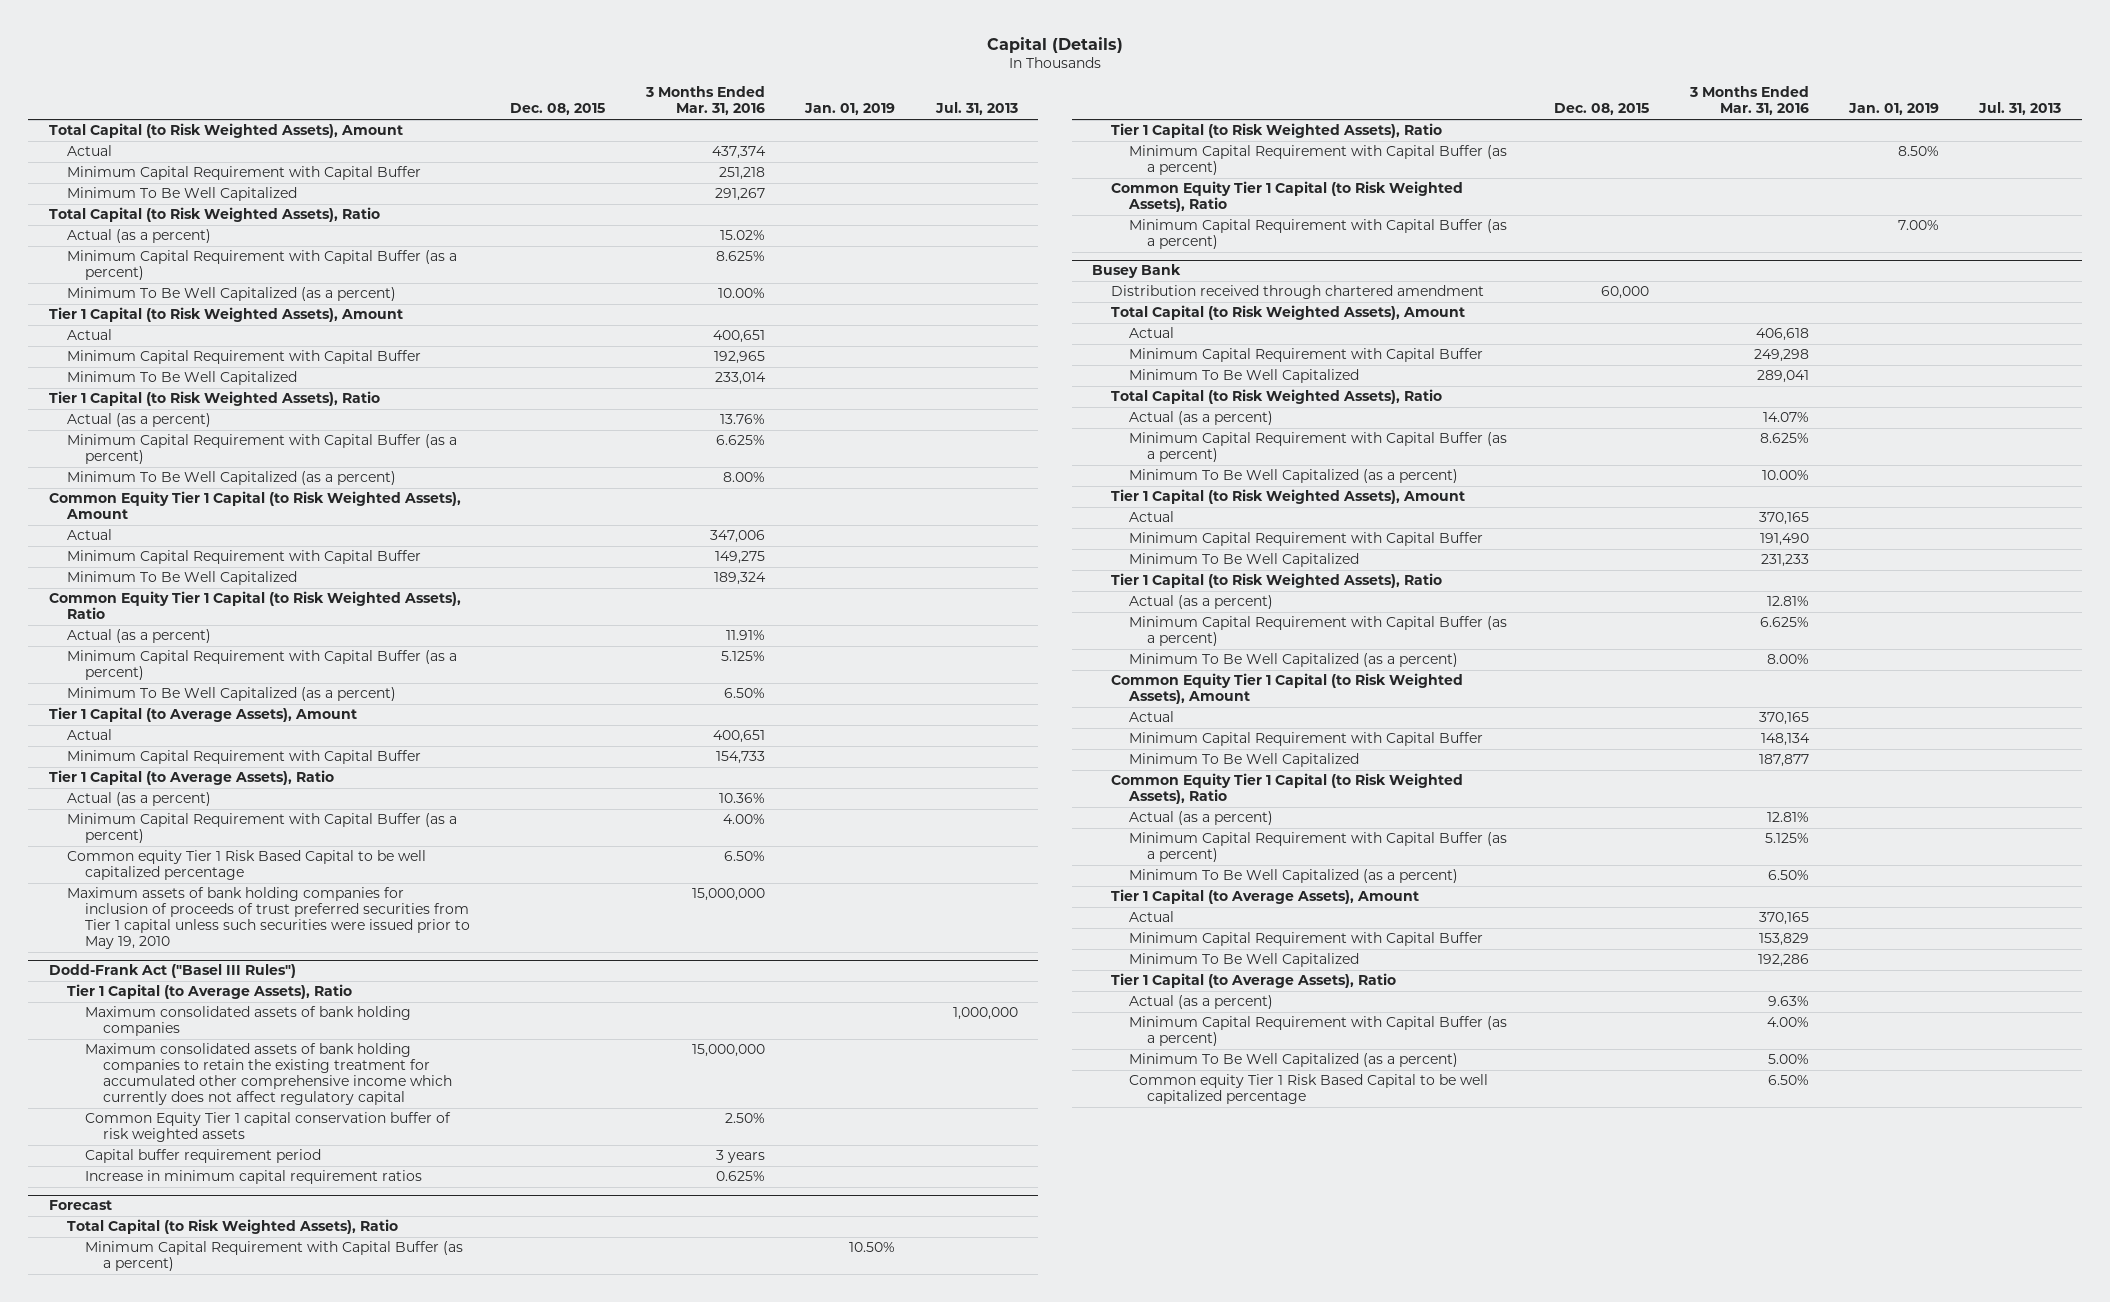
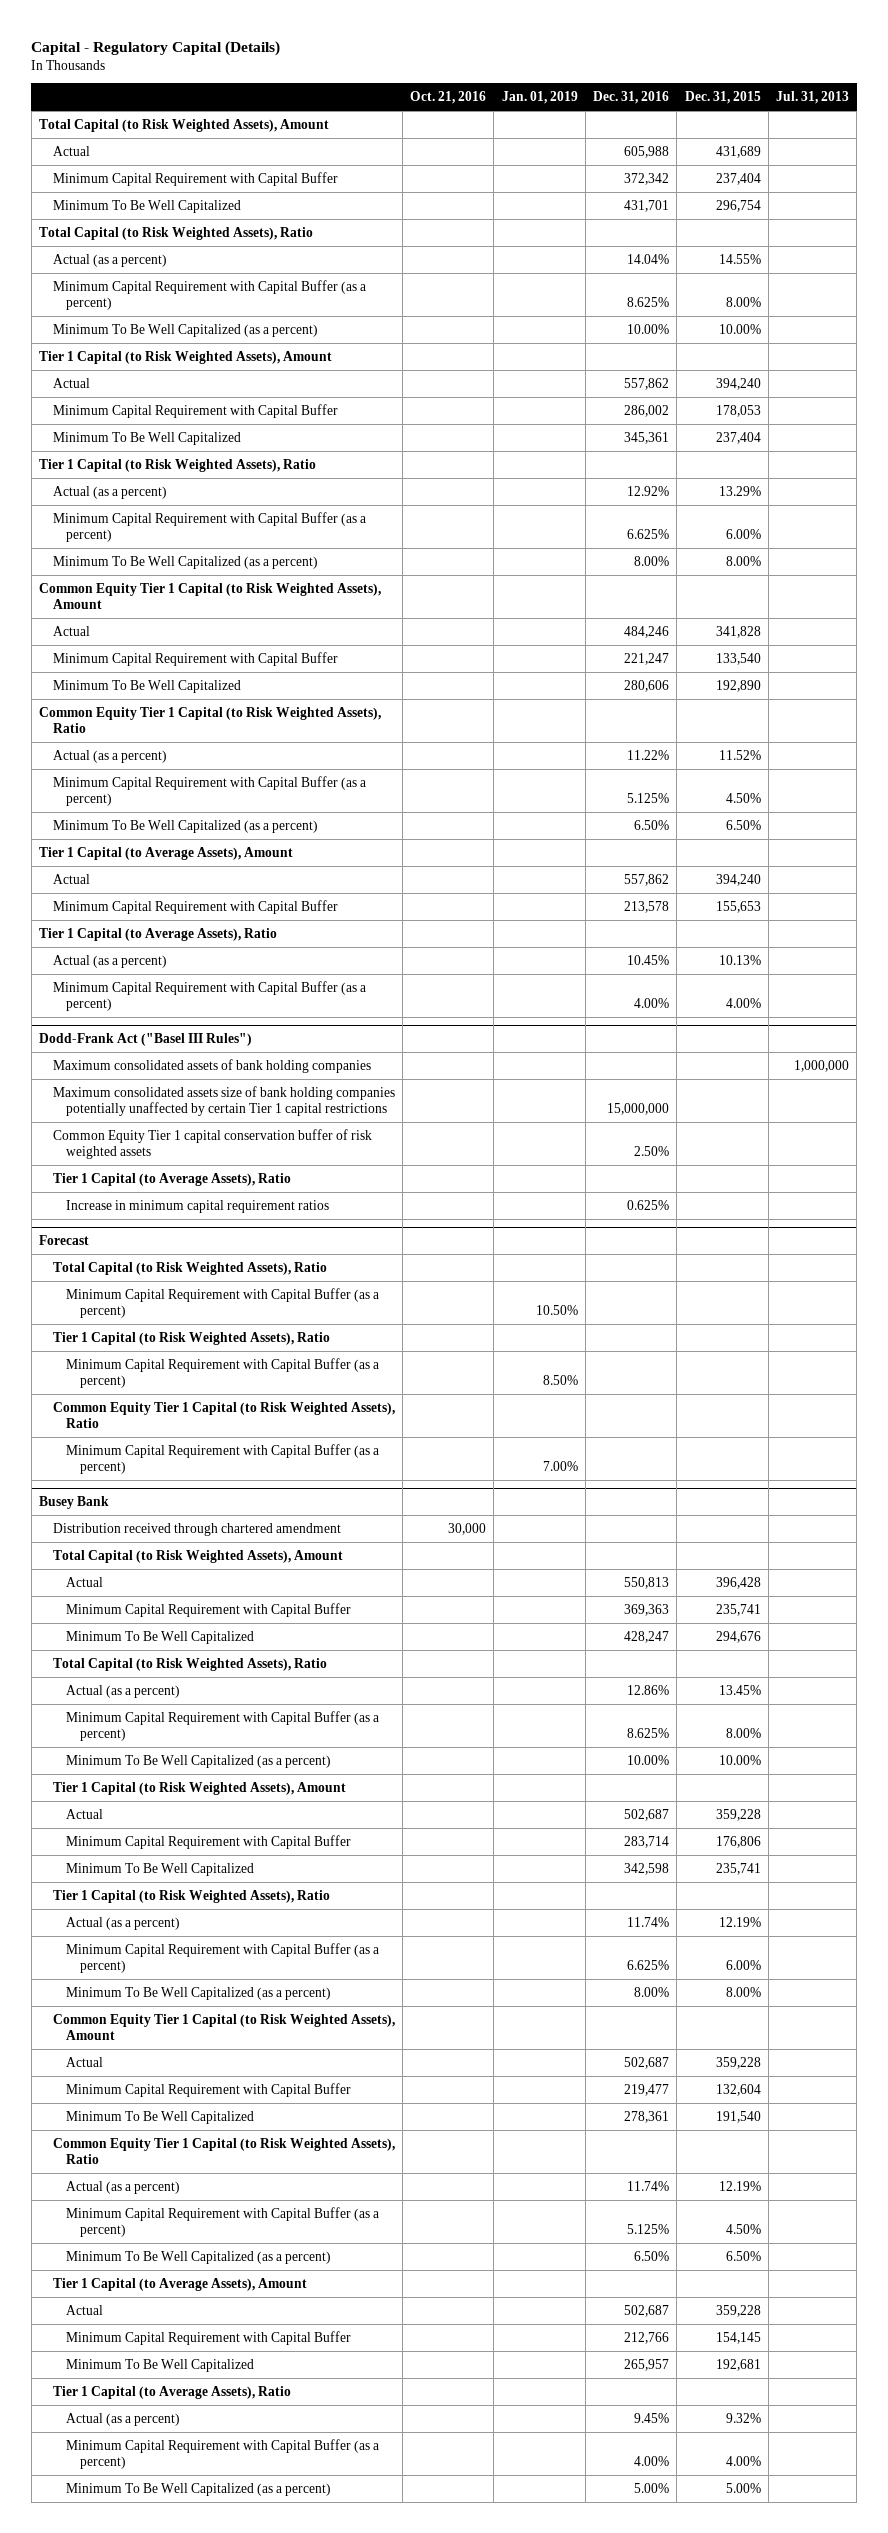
- Capital (Details)
+ Capital - Regulatory Capital (Details)
- | Dec. 08, 2015 | 3 Months Ended Mar. 31, 2016 | Jan. 01, 2019 | Jul. 31, 2013
+ | Oct. 21, 2016 | Jan. 01, 2019 | Dec. 31, 2016 | Dec. 31, 2015 | Jul. 31, 2013
- Common equity Tier 1 Risk Based Capital to be well capitalized percentage | | 6.50% | |
- Maximum assets of bank holding companies for inclusion of proceeds of trust preferred securities from Tier 1 capital unless such securities were issued prior to May 19, 2010 | | 15,000,000 | |
@ Dodd-Frank Act ("Basel III Rules")
- Maximum consolidated assets of bank holding companies to retain the existing treatment for accumulated other comprehensive income which currently does not affect regulatory capital | | 15,000,000 | |
+ Maximum consolidated assets size of bank holding companies potentially unaffected by certain Tier 1 capital restrictions | | | 15,000,000 | |
- Capital buffer requirement period | | 3 years | |
moved down: Tier 1 Capital (to Average Assets), Ratio
@ Busey Bank
- Common equity Tier 1 Risk Based Capital to be well capitalized percentage | | 6.50% | |

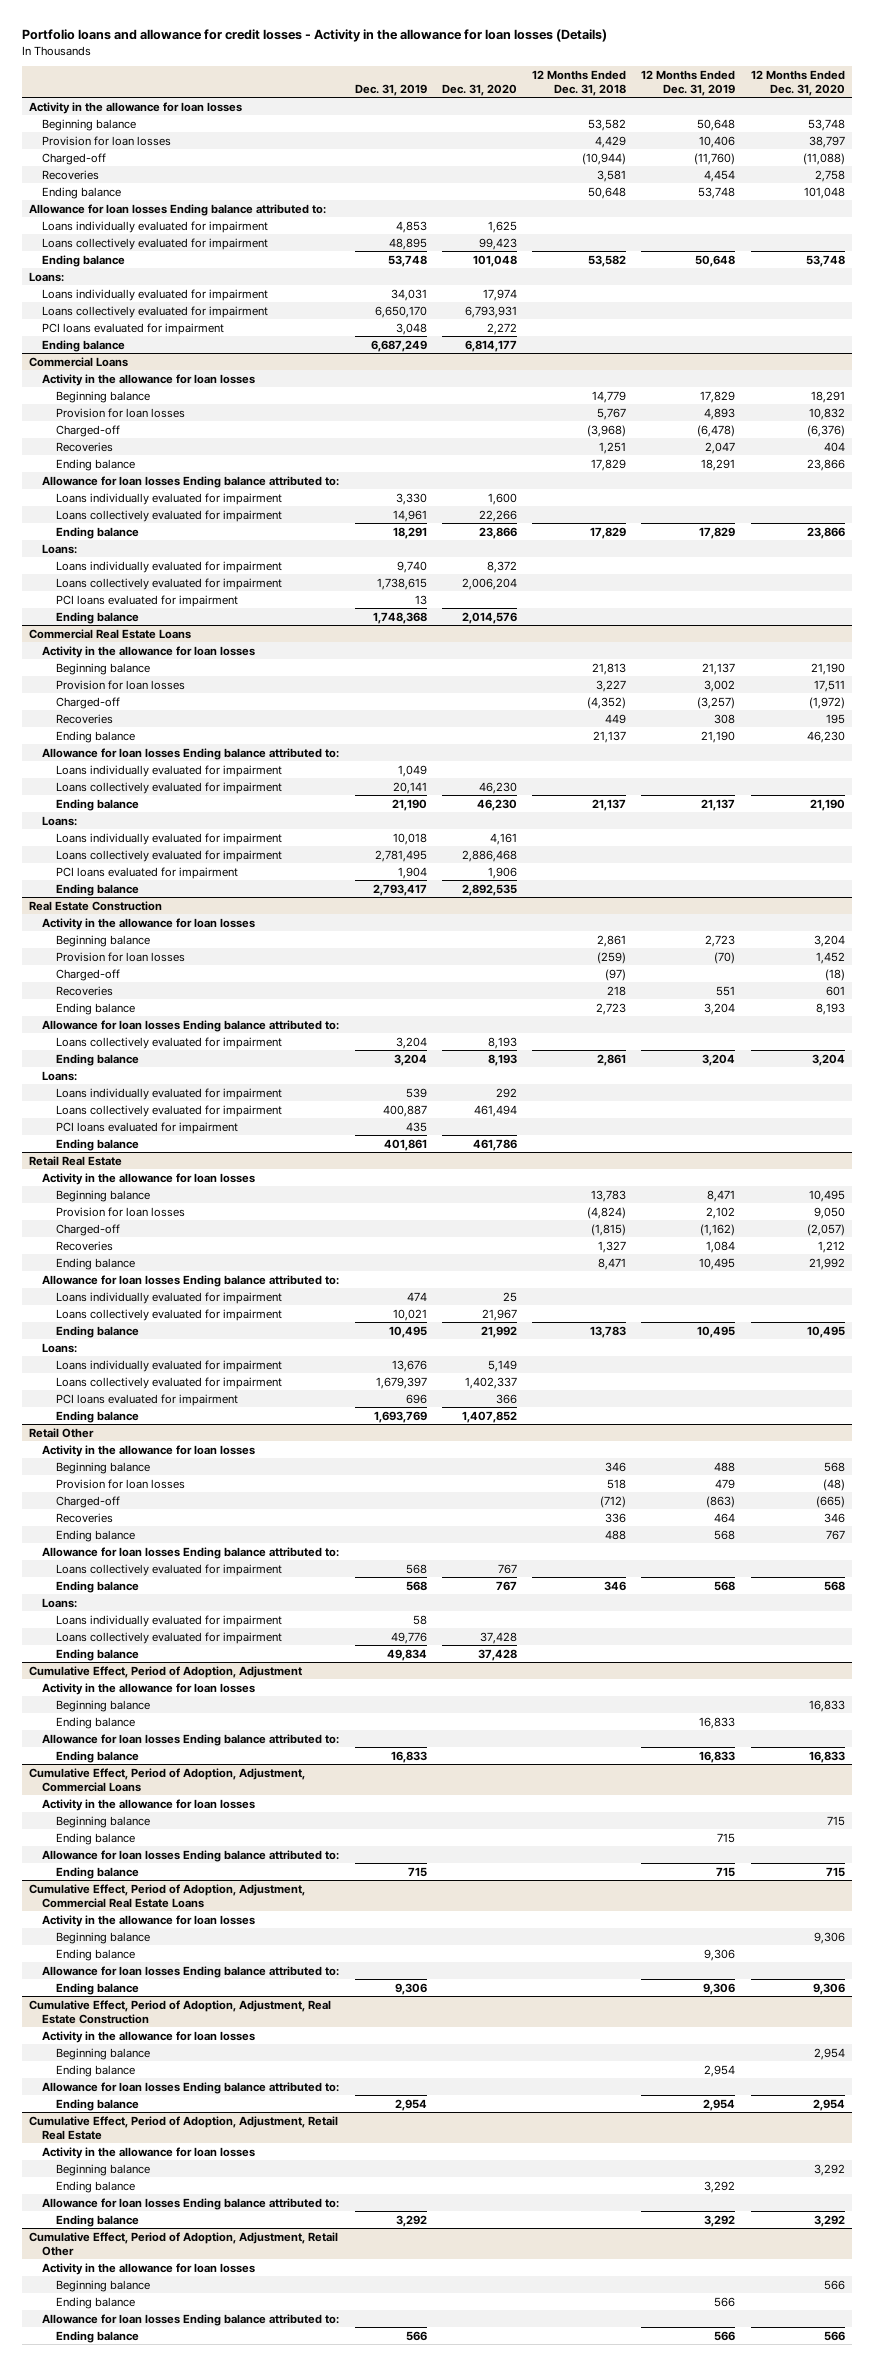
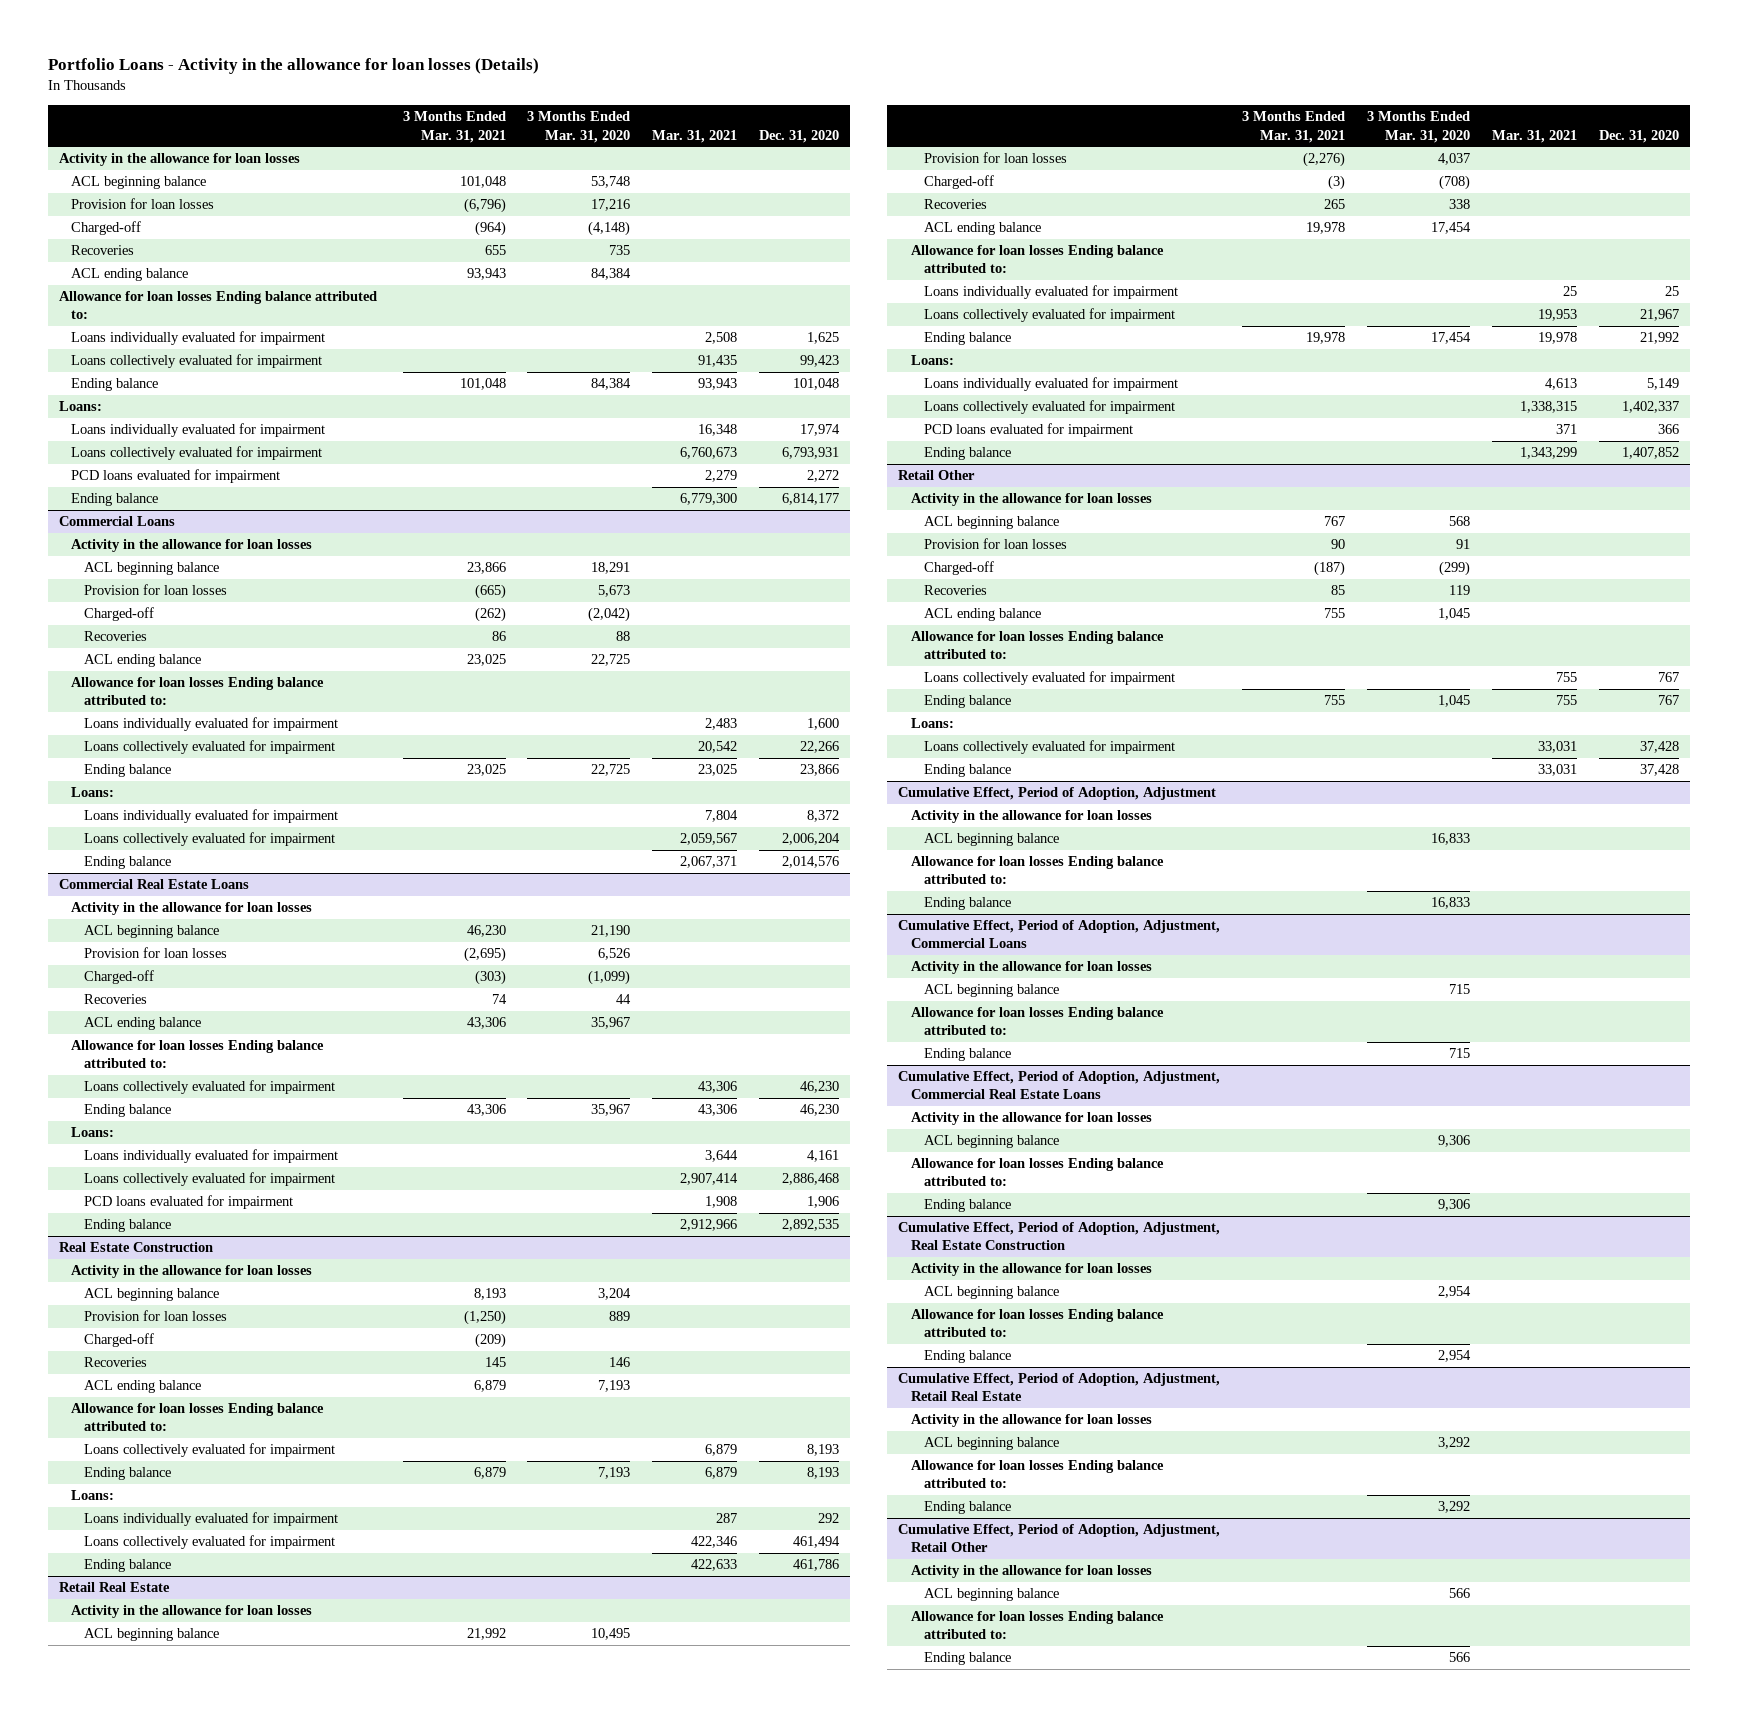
- Portfolio loans and allowance for credit losses - Activity in the allowance for loan losses (Details)
+ Portfolio Loans - Activity in the allowance for loan losses (Details)
- | Dec. 31, 2019 | Dec. 31, 2020 | 12 Months Ended Dec. 31, 2018 | 12 Months Ended Dec. 31, 2019 | 12 Months Ended Dec. 31, 2020
+ | 3 Months Ended Mar. 31, 2021 | 3 Months Ended Mar. 31, 2020 | Mar. 31, 2021 | Dec. 31, 2020
- Beginning balance | | | 53,582 | 50,648 | 53,748
+ ACL beginning balance | 101,048 | 53,748 | |
- Ending balance | | | 50,648 | 53,748 | 101,048
+ ACL ending balance | 93,943 | 84,384 | |
- PCI loans evaluated for impairment | 3,048 | 2,272 | | |
+ PCD loans evaluated for impairment | | | 2,279 | 2,272
@ Commercial Loans
- Beginning balance | | | 14,779 | 17,829 | 18,291
+ ACL beginning balance | 23,866 | 18,291 | |
- Ending balance | | | 17,829 | 18,291 | 23,866
+ ACL ending balance | 23,025 | 22,725 | |
- PCI loans evaluated for impairment | 13 | | | |
@ Commercial Real Estate Loans
- Beginning balance | | | 21,813 | 21,137 | 21,190
+ ACL beginning balance | 46,230 | 21,190 | |
- Ending balance | | | 21,137 | 21,190 | 46,230
+ ACL ending balance | 43,306 | 35,967 | |
- Loans individually evaluated for impairment | 1,049 | | | |
- PCI loans evaluated for impairment | 1,904 | 1,906 | | |
+ PCD loans evaluated for impairment | | | 1,908 | 1,906
@ Real Estate Construction
- Beginning balance | | | 2,861 | 2,723 | 3,204
+ ACL beginning balance | 8,193 | 3,204 | |
- Ending balance | | | 2,723 | 3,204 | 8,193
+ ACL ending balance | 6,879 | 7,193 | |
- PCI loans evaluated for impairment | 435 | | | |
@ Retail Real Estate
- Beginning balance | | | 13,783 | 8,471 | 10,495
+ ACL beginning balance | 21,992 | 10,495 | |
- Ending balance | | | 8,471 | 10,495 | 21,992
+ ACL ending balance | 19,978 | 17,454 | |
- PCI loans evaluated for impairment | 696 | 366 | | |
+ PCD loans evaluated for impairment | | | 371 | 366
@ Retail Other
- Beginning balance | | | 346 | 488 | 568
+ ACL beginning balance | 767 | 568 | |
- Ending balance | | | 488 | 568 | 767
+ ACL ending balance | 755 | 1,045 | |
- Loans individually evaluated for impairment | 58 | | | |
@ Cumulative Effect, Period of Adoption, Adjustment
- Beginning balance | | | | | 16,833
- Ending balance | | | | 16,833 |
+ ACL beginning balance | | 16,833 | |
@ Cumulative Effect, Period of Adoption, Adjustment, Commercial Loans
- Beginning balance | | | | | 715
- Ending balance | | | | 715 |
+ ACL beginning balance | | 715 | |
@ Cumulative Effect, Period of Adoption, Adjustment, Commercial Real Estate Loans
- Beginning balance | | | | | 9,306
- Ending balance | | | | 9,306 |
+ ACL beginning balance | | 9,306 | |
@ Cumulative Effect, Period of Adoption, Adjustment, Real Estate Construction
- Beginning balance | | | | | 2,954
- Ending balance | | | | 2,954 |
+ ACL beginning balance | | 2,954 | |
@ Cumulative Effect, Period of Adoption, Adjustment, Retail Real Estate
- Beginning balance | | | | | 3,292
- Ending balance | | | | 3,292 |
+ ACL beginning balance | | 3,292 | |
@ Cumulative Effect, Period of Adoption, Adjustment, Retail Other
- Beginning balance | | | | | 566
- Ending balance | | | | 566 |
+ ACL beginning balance | | 566 | |

